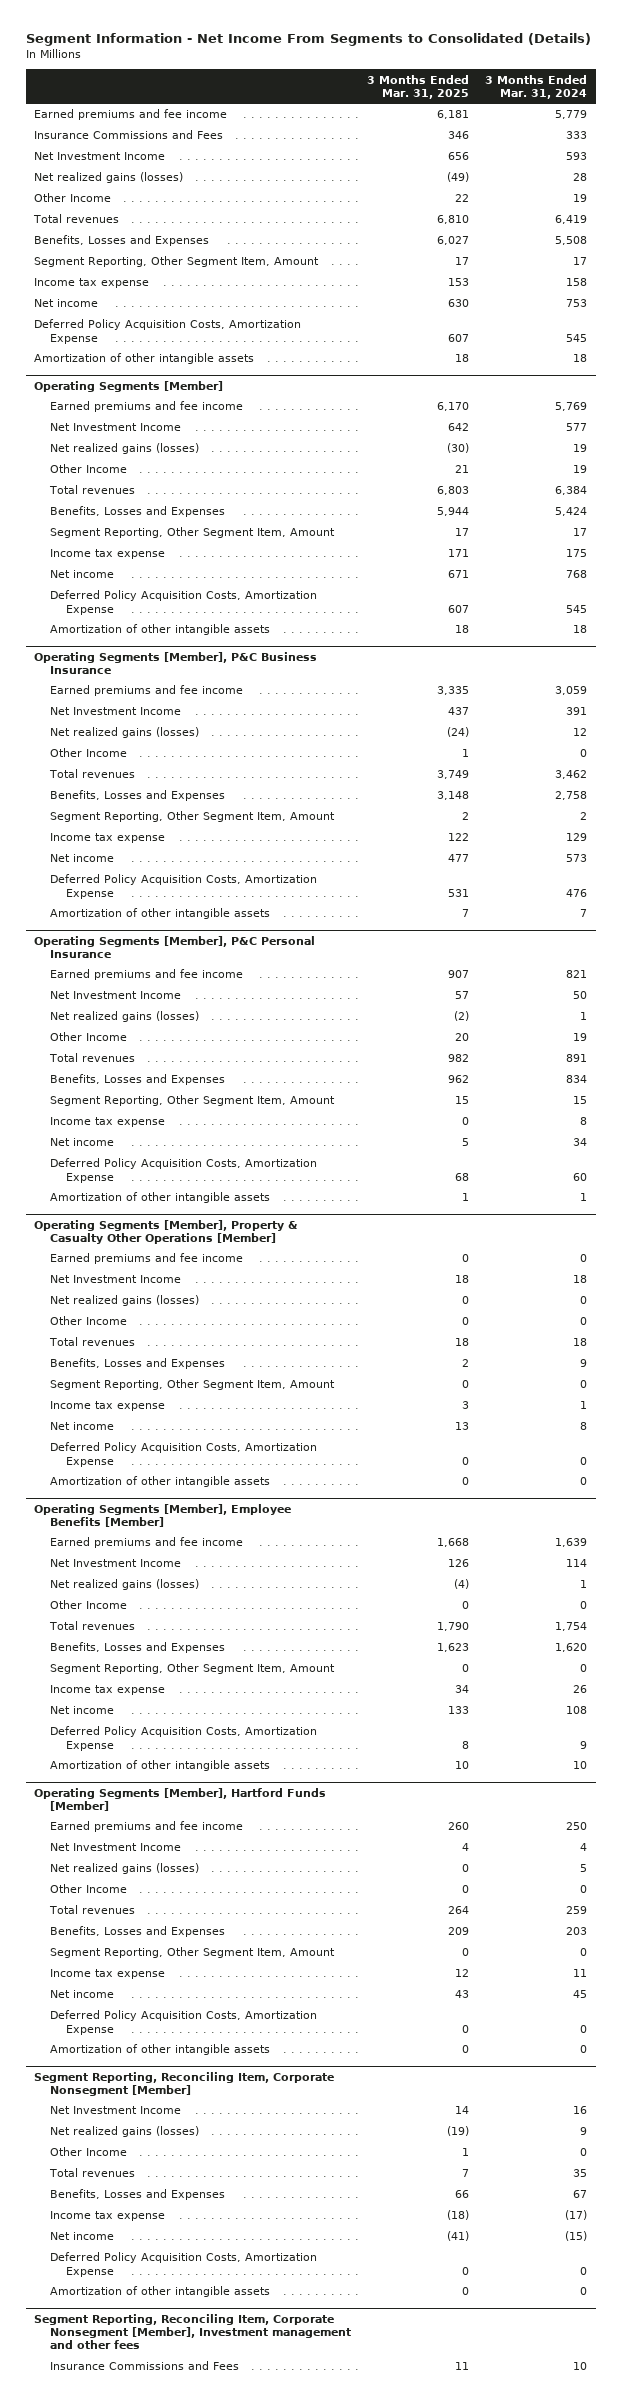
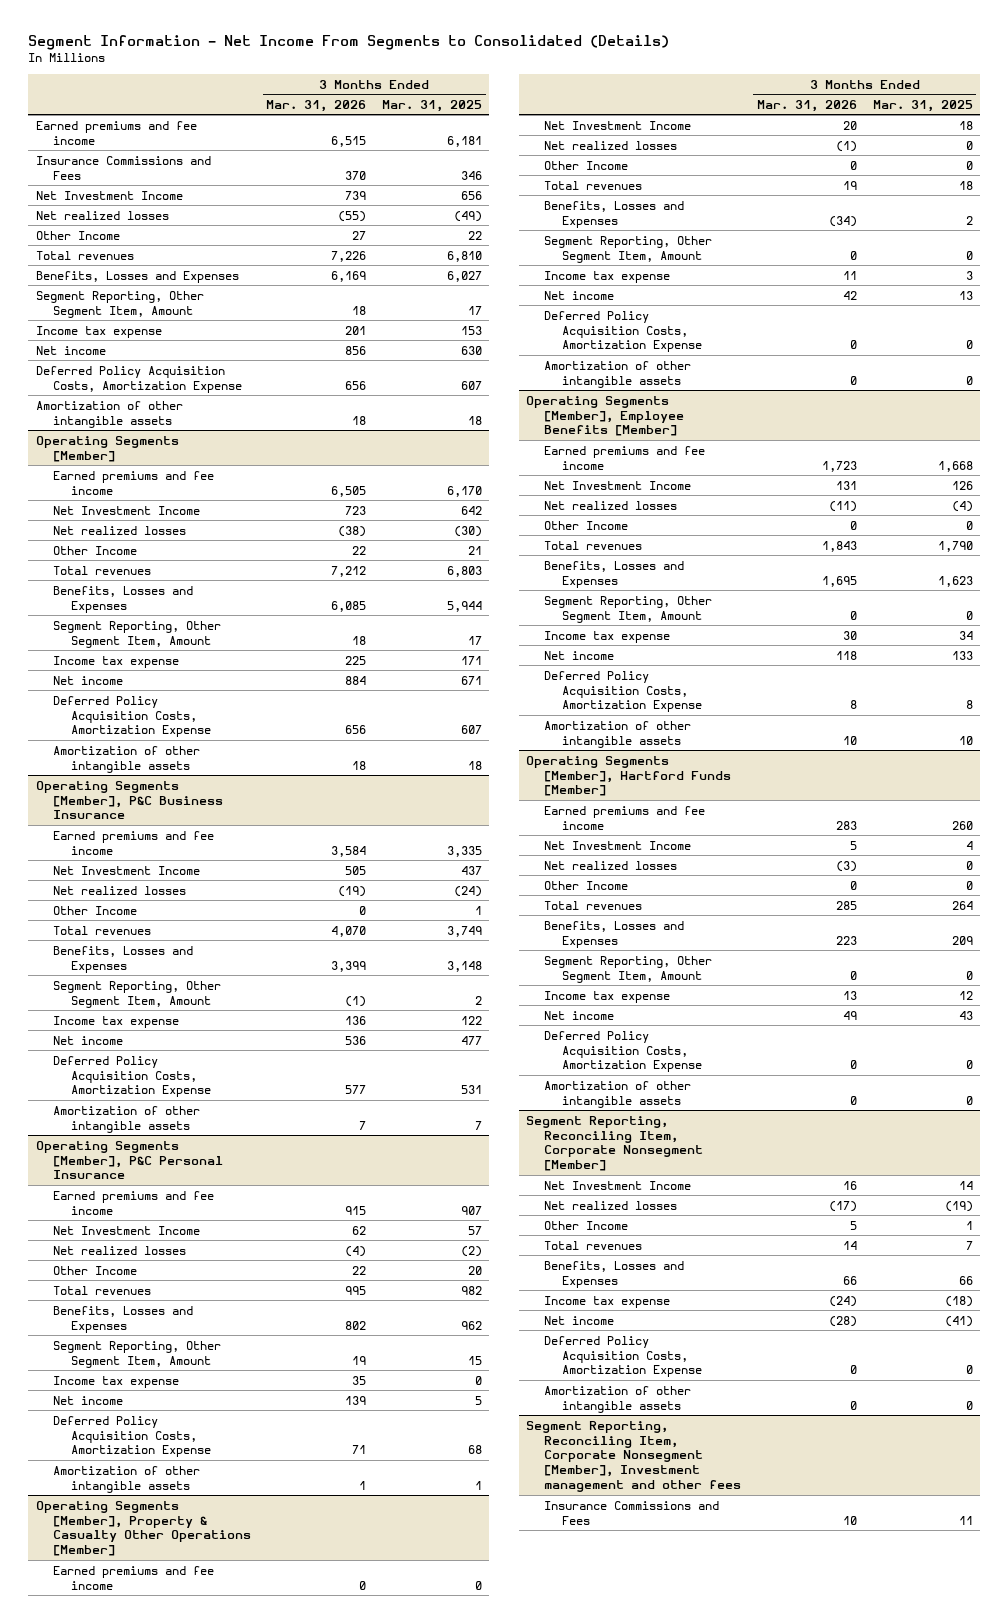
- | 3 Months Ended Mar. 31, 2025 | 3 Months Ended Mar. 31, 2024
+ | 3 Months Ended Mar. 31, 2026 | 3 Months Ended Mar. 31, 2025
- Net realized gains (losses) | (49) | 28
+ Net realized losses | (55) | (49)
@ Operating Segments [Member]
- Net realized gains (losses) | (30) | 19
+ Net realized losses | (38) | (30)
@ Operating Segments [Member], P&C Business Insurance
- Net realized gains (losses) | (24) | 12
+ Net realized losses | (19) | (24)
@ Operating Segments [Member], P&C Personal Insurance
- Net realized gains (losses) | (2) | 1
+ Net realized losses | (4) | (2)
@ Operating Segments [Member], Property & Casualty Other Operations [Member]
- Net realized gains (losses) | 0 | 0
+ Net realized losses | (1) | 0
@ Operating Segments [Member], Employee Benefits [Member]
- Net realized gains (losses) | (4) | 1
+ Net realized losses | (11) | (4)
@ Operating Segments [Member], Hartford Funds [Member]
- Net realized gains (losses) | 0 | 5
+ Net realized losses | (3) | 0
@ Segment Reporting, Reconciling Item, Corporate Nonsegment [Member]
- Net realized gains (losses) | (19) | 9
+ Net realized losses | (17) | (19)

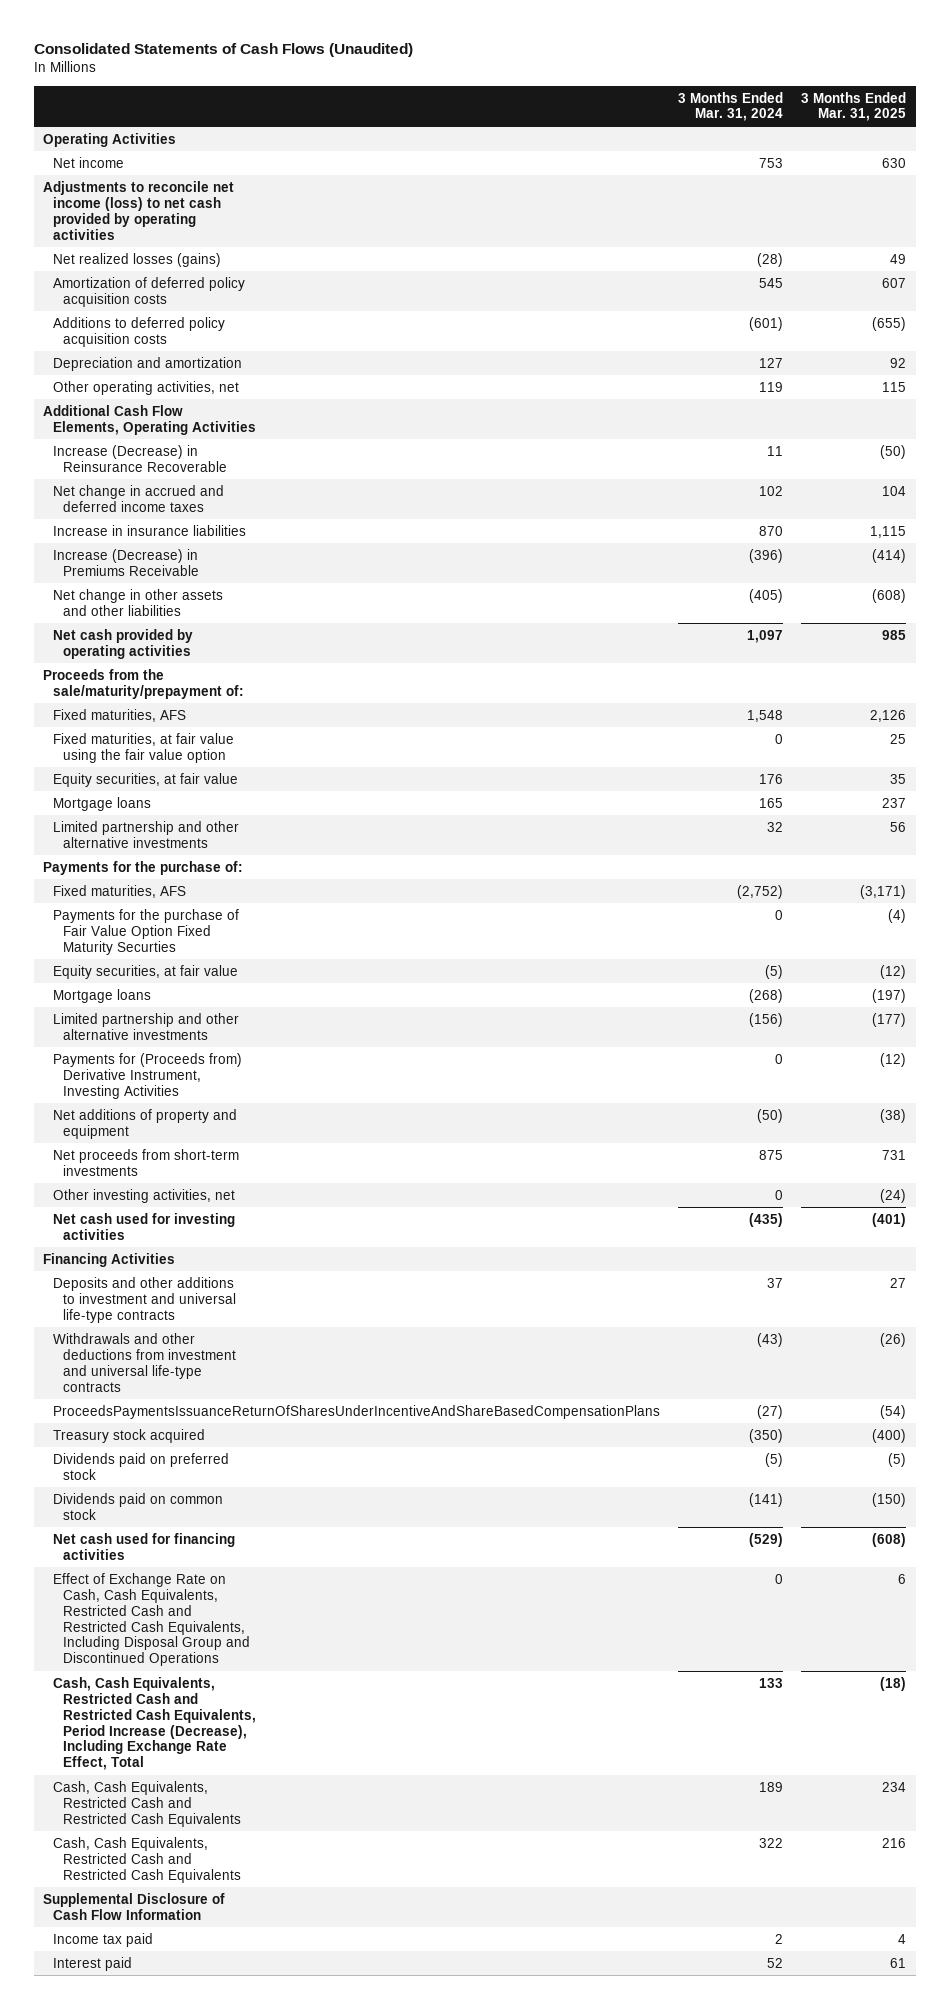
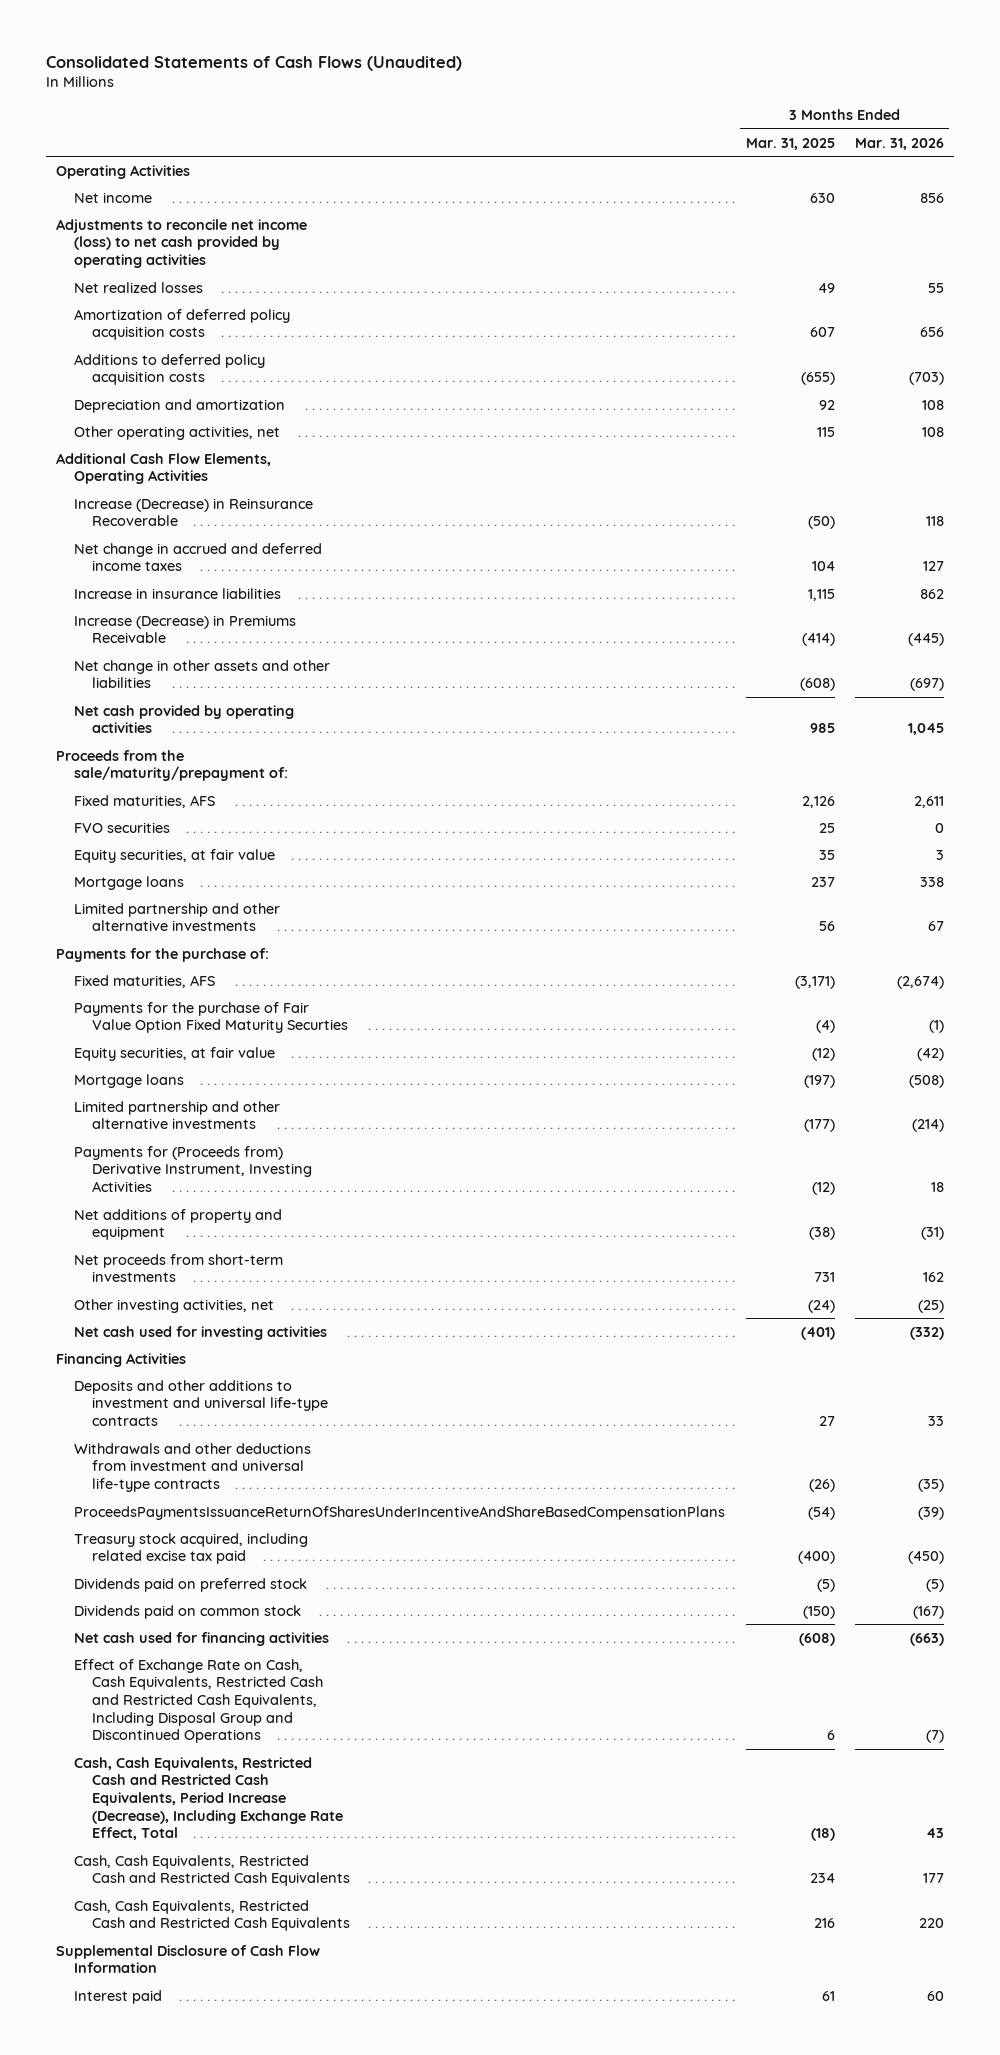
- | 3 Months Ended Mar. 31, 2024 | 3 Months Ended Mar. 31, 2025
+ | 3 Months Ended Mar. 31, 2025 | 3 Months Ended Mar. 31, 2026
- Net realized losses (gains) | (28) | 49
+ Net realized losses | 49 | 55
- Fixed maturities, at fair value using the fair value option | 0 | 25
+ FVO securities | 25 | 0
- Treasury stock acquired | (350) | (400)
+ Treasury stock acquired, including related excise tax paid | (400) | (450)
- Income tax paid | 2 | 4

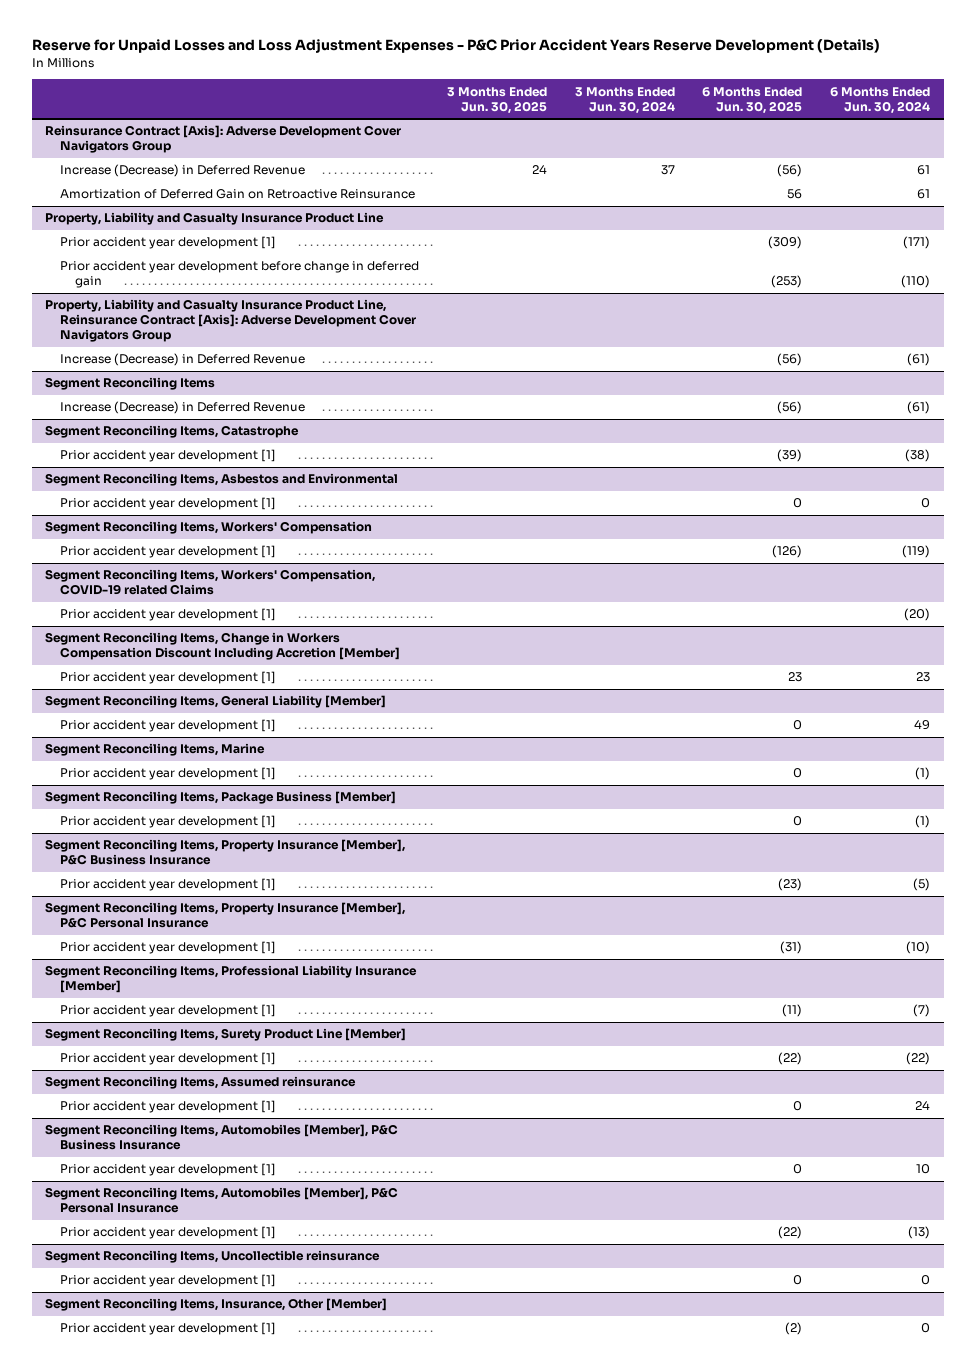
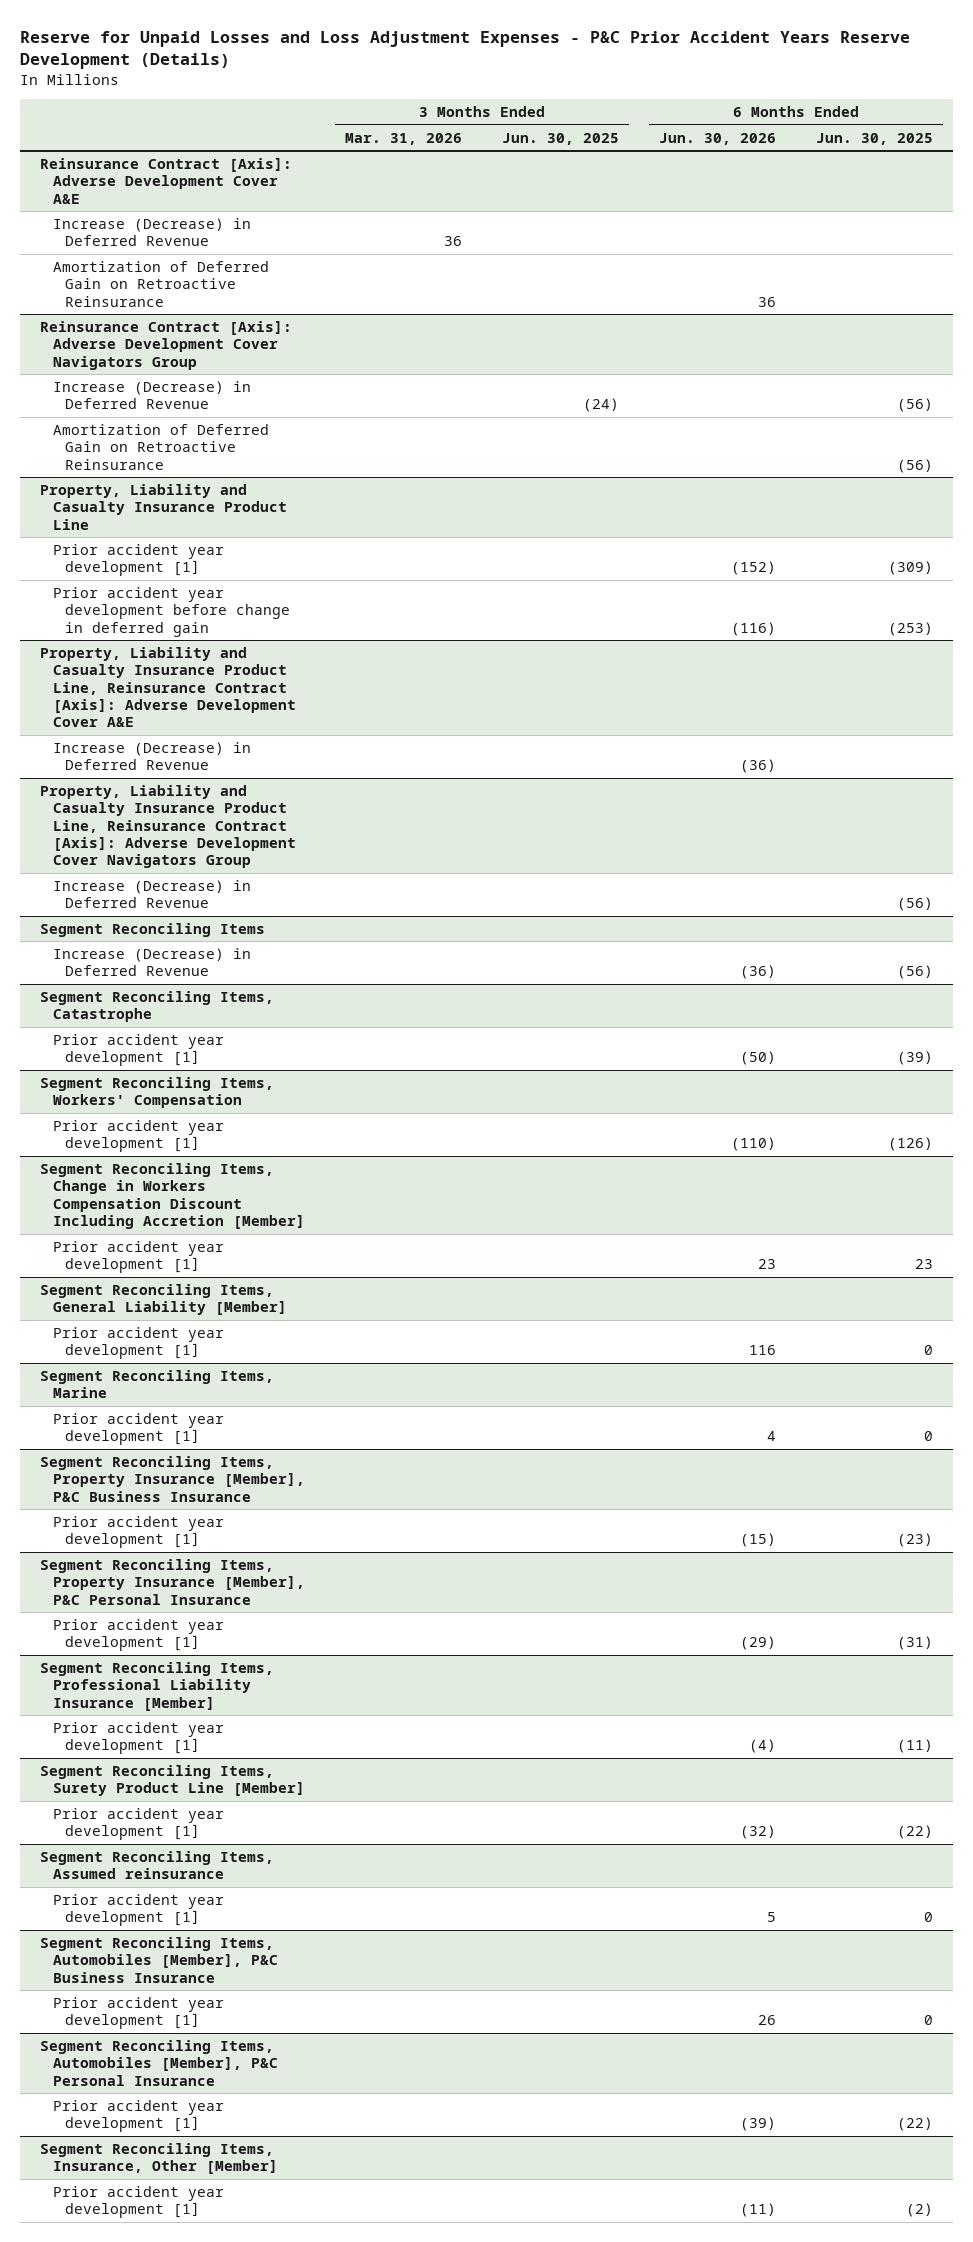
- | 3 Months Ended Jun. 30, 2025 | 3 Months Ended Jun. 30, 2024 | 6 Months Ended Jun. 30, 2025 | 6 Months Ended Jun. 30, 2024
+ | 3 Months Ended Mar. 31, 2026 | 3 Months Ended Jun. 30, 2025 | 6 Months Ended Jun. 30, 2026 | 6 Months Ended Jun. 30, 2025
+ Reinsurance Contract [Axis]: Adverse Development Cover A&E
+ Increase (Decrease) in Deferred Revenue | 36 | | |
+ Amortization of Deferred Gain on Retroactive Reinsurance | | | 36 |
@ Reinsurance Contract [Axis]: Adverse Development Cover Navigators Group
- Increase (Decrease) in Deferred Revenue | 24 | 37 | (56) | 61
- Amortization of Deferred Gain on Retroactive Reinsurance | | | 56 | 61
+ Increase (Decrease) in Deferred Revenue | | (24) | | (56)
+ Amortization of Deferred Gain on Retroactive Reinsurance | | | | (56)
+ Property, Liability and Casualty Insurance Product Line, Reinsurance Contract [Axis]: Adverse Development Cover A&E
+ Increase (Decrease) in Deferred Revenue | | | (36) |
- Segment Reconciling Items, Asbestos and Environmental
- Prior accident year development [1] | | | 0 | 0
- Segment Reconciling Items, Workers' Compensation, COVID-19 related Claims
- Prior accident year development [1] | | | | (20)
- Segment Reconciling Items, Package Business [Member]
- Prior accident year development [1] | | | 0 | (1)
- Segment Reconciling Items, Uncollectible reinsurance
- Prior accident year development [1] | | | 0 | 0

